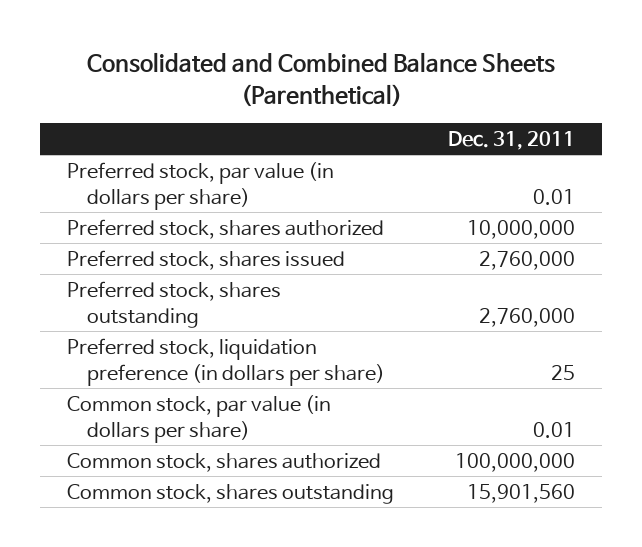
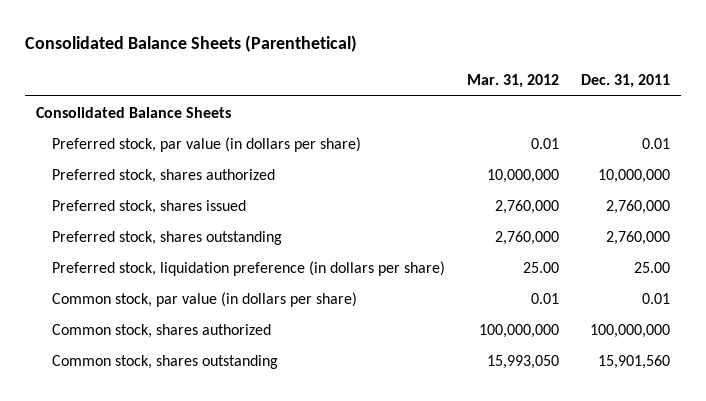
- Consolidated and Combined Balance Sheets (Parenthetical)
+ Consolidated Balance Sheets (Parenthetical)
- | Dec. 31, 2011
+ | Mar. 31, 2012 | Dec. 31, 2011
+ Consolidated Balance Sheets
- Preferred stock, liquidation preference (in dollars per share) | 25
+ Preferred stock, liquidation preference (in dollars per share) | 25.00 | 25.00

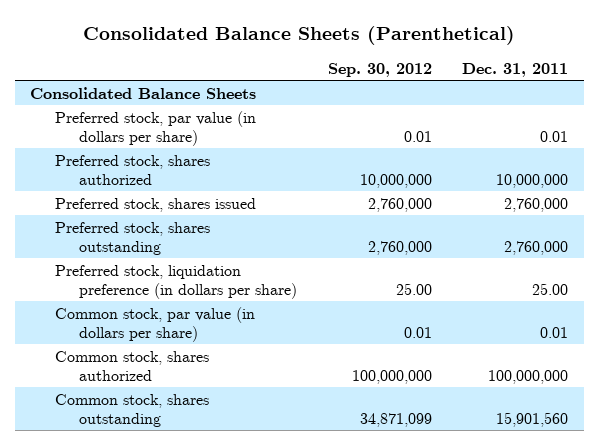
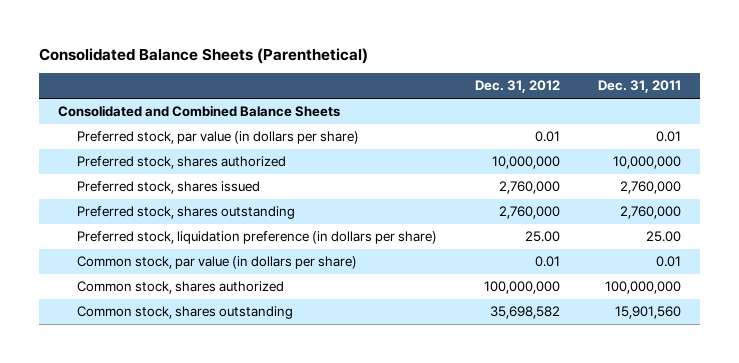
- | Sep. 30, 2012 | Dec. 31, 2011
+ | Dec. 31, 2012 | Dec. 31, 2011
- Consolidated Balance Sheets
+ Consolidated and Combined Balance Sheets

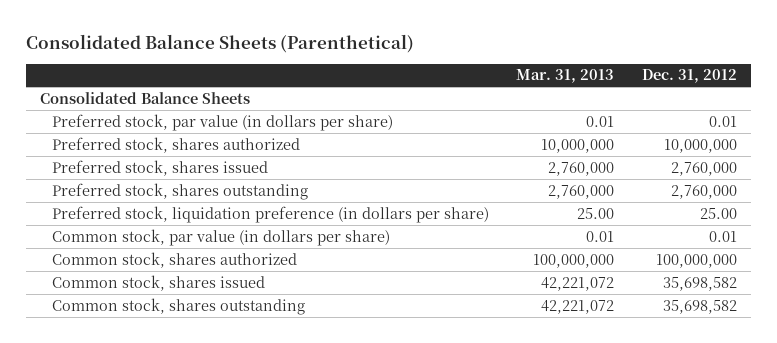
- | Dec. 31, 2012 | Dec. 31, 2011
+ | Mar. 31, 2013 | Dec. 31, 2012
- Consolidated and Combined Balance Sheets
+ Consolidated Balance Sheets
+ Common stock, shares issued | 42,221,072 | 35,698,582

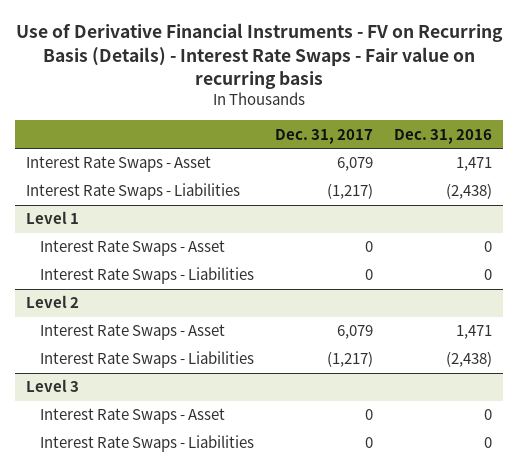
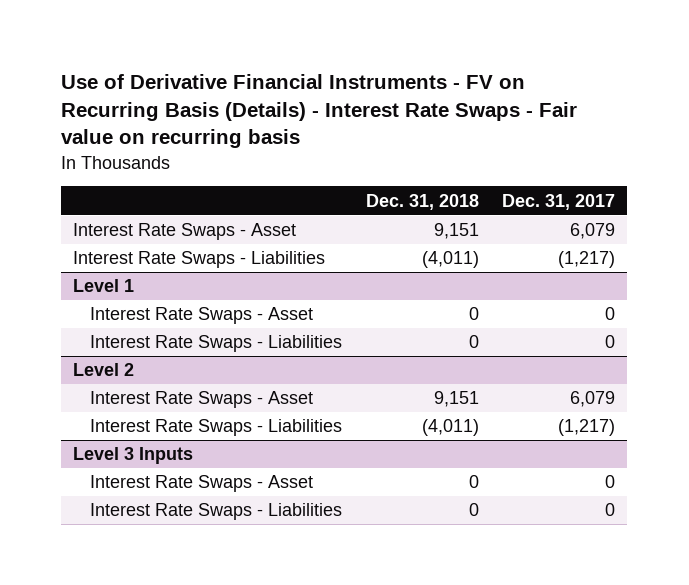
- | Dec. 31, 2017 | Dec. 31, 2016
+ | Dec. 31, 2018 | Dec. 31, 2017
- Level 3
+ Level 3 Inputs

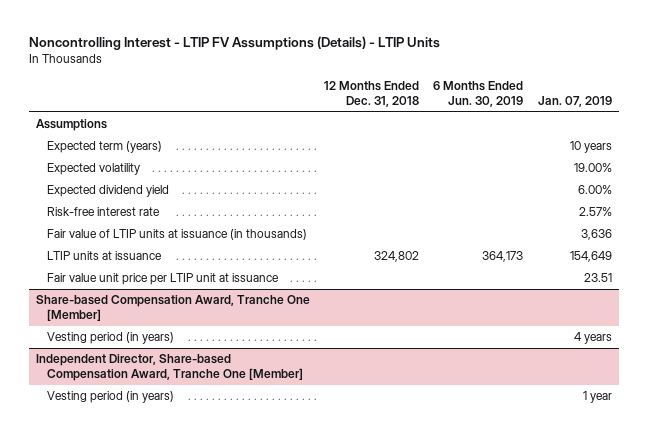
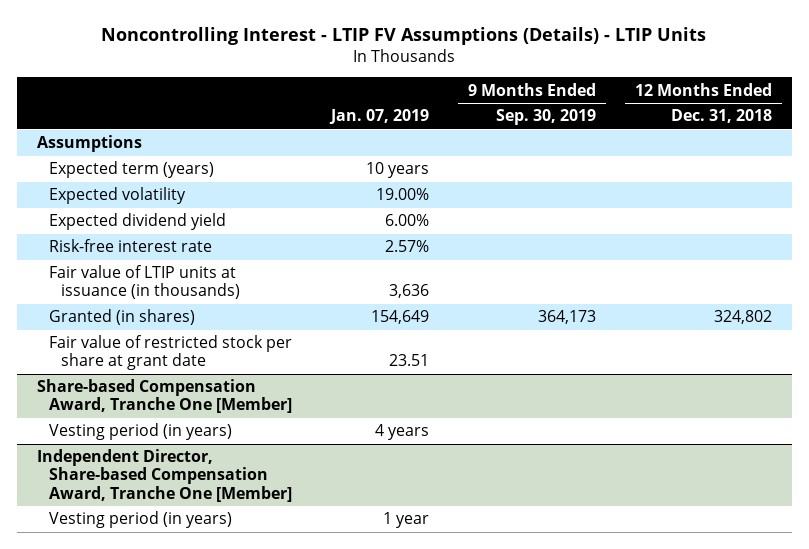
- | 12 Months Ended Dec. 31, 2018 | 6 Months Ended Jun. 30, 2019 | Jan. 07, 2019
+ | Jan. 07, 2019 | 9 Months Ended Sep. 30, 2019 | 12 Months Ended Dec. 31, 2018
- LTIP units at issuance | 324,802 | 364,173 | 154,649
- Fair value unit price per LTIP unit at issuance | | | 23.51
+ Granted (in shares) | 154,649 | 364,173 | 324,802
+ Fair value of restricted stock per share at grant date | 23.51 | |

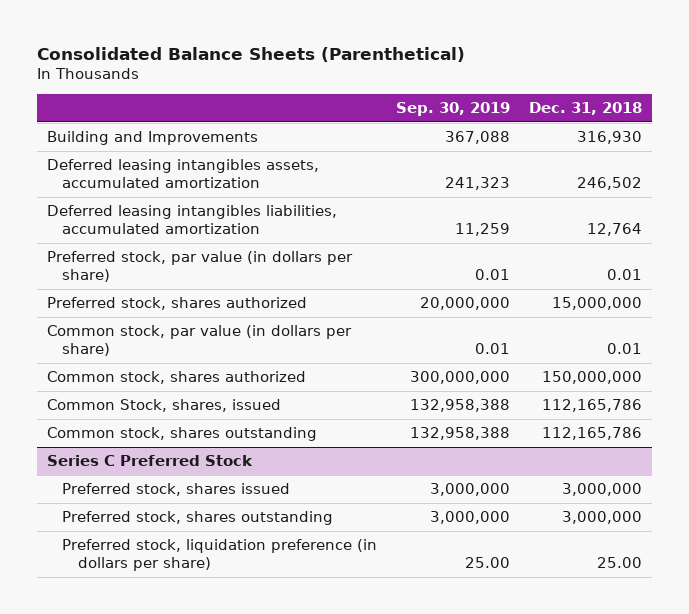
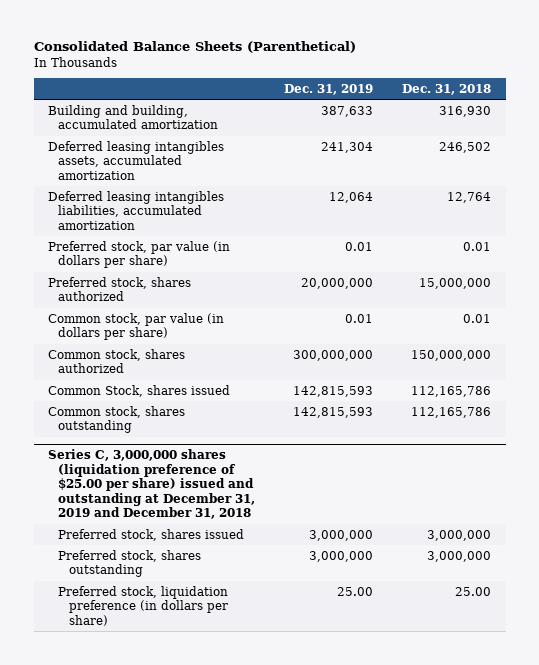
- | Sep. 30, 2019 | Dec. 31, 2018
+ | Dec. 31, 2019 | Dec. 31, 2018
- Building and Improvements | 367,088 | 316,930
+ Building and building, accumulated amortization | 387,633 | 316,930
- Common Stock, shares, issued | 132,958,388 | 112,165,786
+ Common Stock, shares issued | 142,815,593 | 112,165,786
- Series C Preferred Stock
+ Series C, 3,000,000 shares (liquidation preference of $25.00 per share) issued and outstanding at December 31, 2019 and December 31, 2018

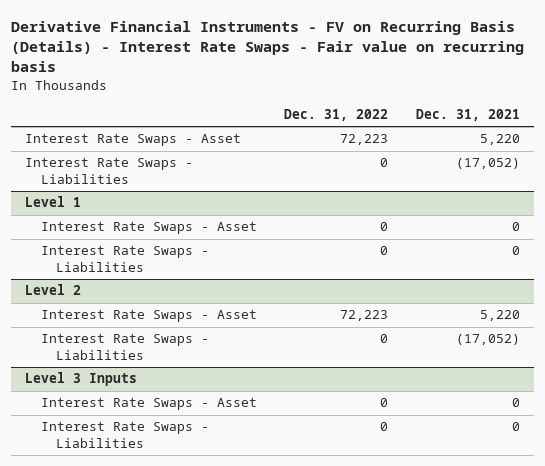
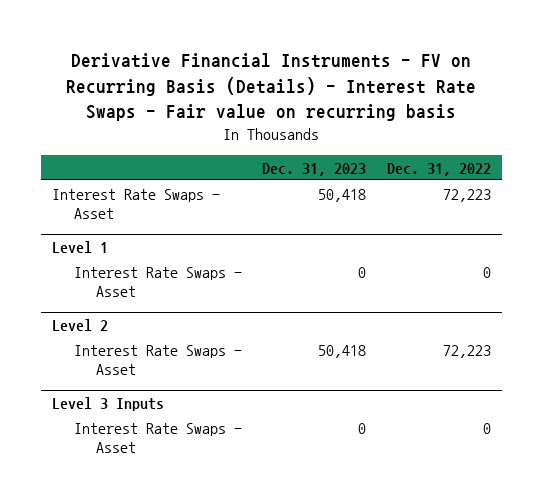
- | Dec. 31, 2022 | Dec. 31, 2021
+ | Dec. 31, 2023 | Dec. 31, 2022
- Interest Rate Swaps - Liabilities | 0 | (17,052)
@ Level 1
- Interest Rate Swaps - Liabilities | 0 | 0
@ Level 2
- Interest Rate Swaps - Liabilities | 0 | (17,052)
@ Level 3 Inputs
- Interest Rate Swaps - Liabilities | 0 | 0

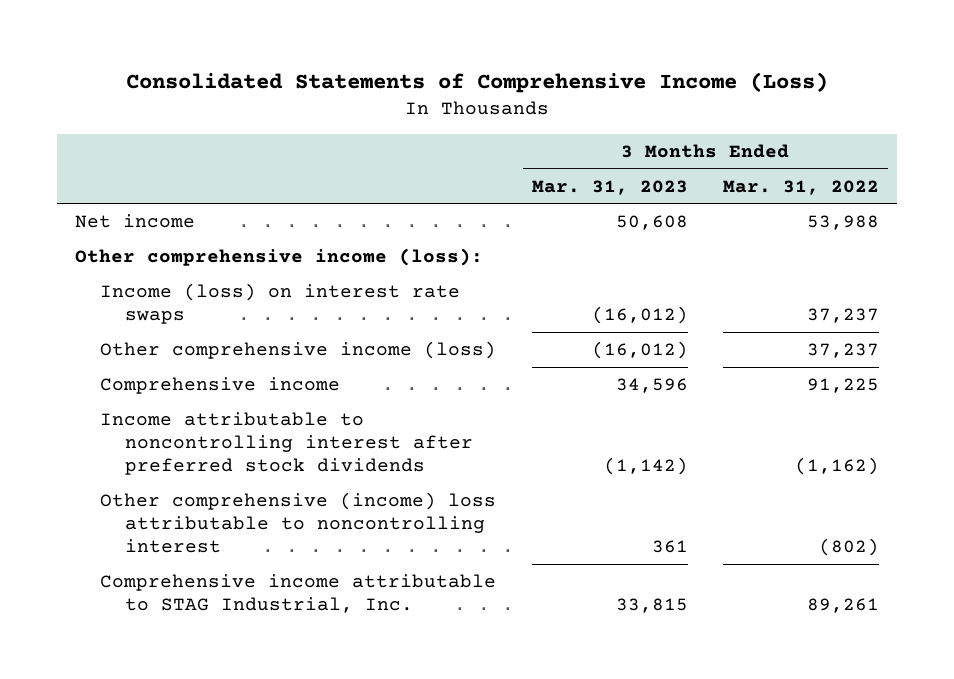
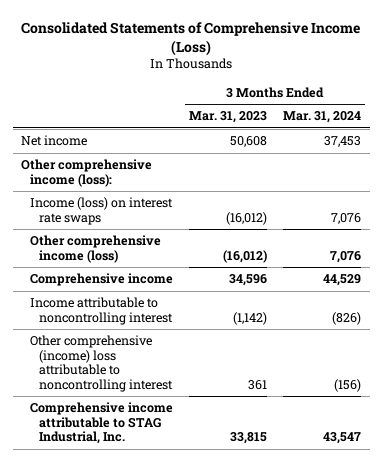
- | 3 Months Ended Mar. 31, 2023 | 3 Months Ended Mar. 31, 2022
+ | 3 Months Ended Mar. 31, 2023 | 3 Months Ended Mar. 31, 2024
- Income attributable to noncontrolling interest after preferred stock dividends | (1,142) | (1,162)
+ Income attributable to noncontrolling interest | (1,142) | (826)

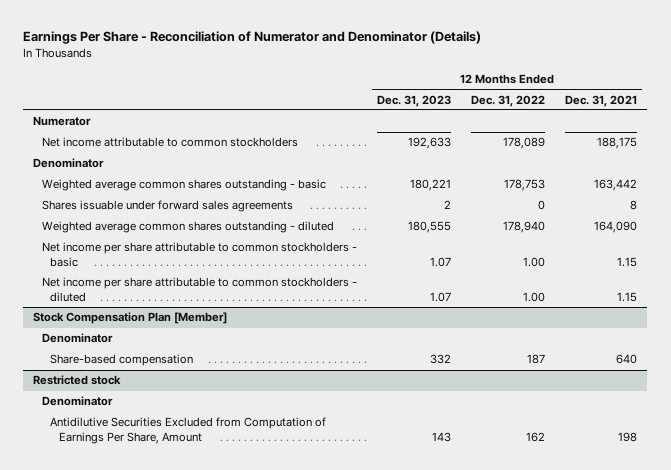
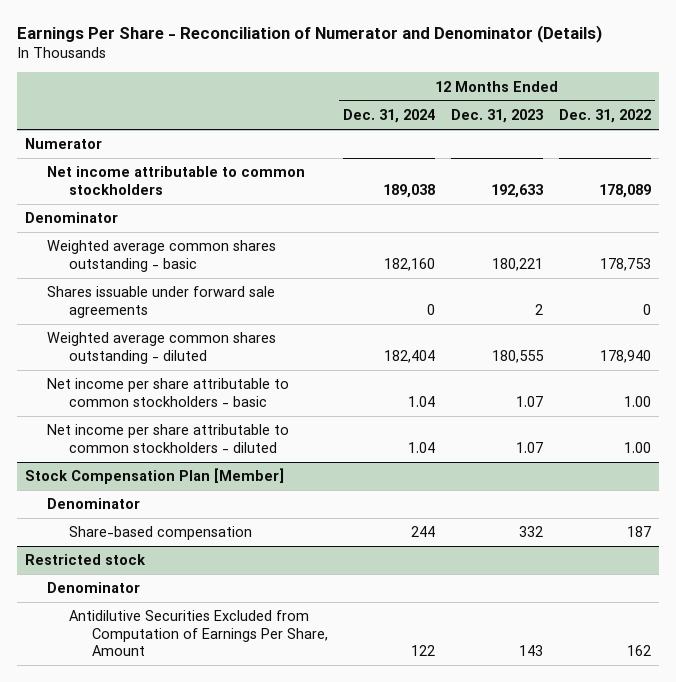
- | 12 Months Ended Dec. 31, 2023 | 12 Months Ended Dec. 31, 2022 | 12 Months Ended Dec. 31, 2021
+ | 12 Months Ended Dec. 31, 2024 | 12 Months Ended Dec. 31, 2023 | 12 Months Ended Dec. 31, 2022
- Shares issuable under forward sales agreements | 2 | 0 | 8
+ Shares issuable under forward sale agreements | 0 | 2 | 0

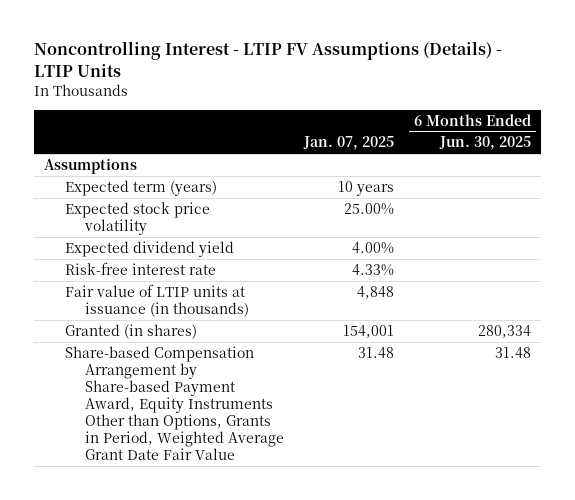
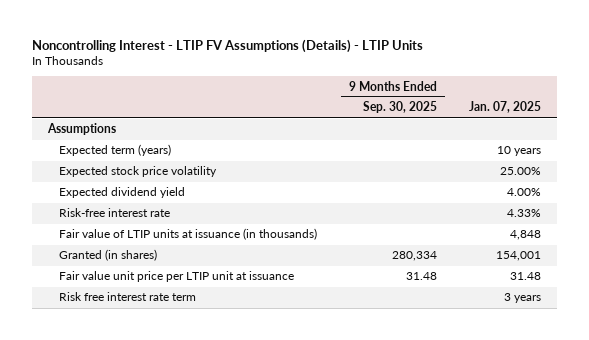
- | Jan. 07, 2025 | 6 Months Ended Jun. 30, 2025
+ | 9 Months Ended Sep. 30, 2025 | Jan. 07, 2025
- Share-based Compensation Arrangement by Share-based Payment Award, Equity Instruments Other than Options, Grants in Period, Weighted Average Grant Date Fair Value | 31.48 | 31.48
+ Fair value unit price per LTIP unit at issuance | 31.48 | 31.48
+ Risk free interest rate term | | 3 years

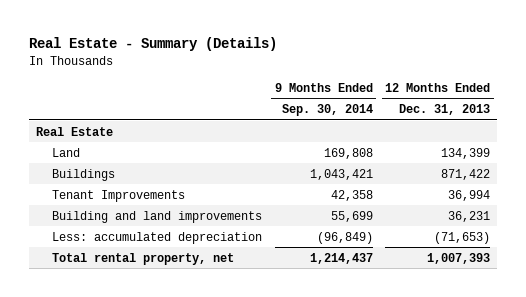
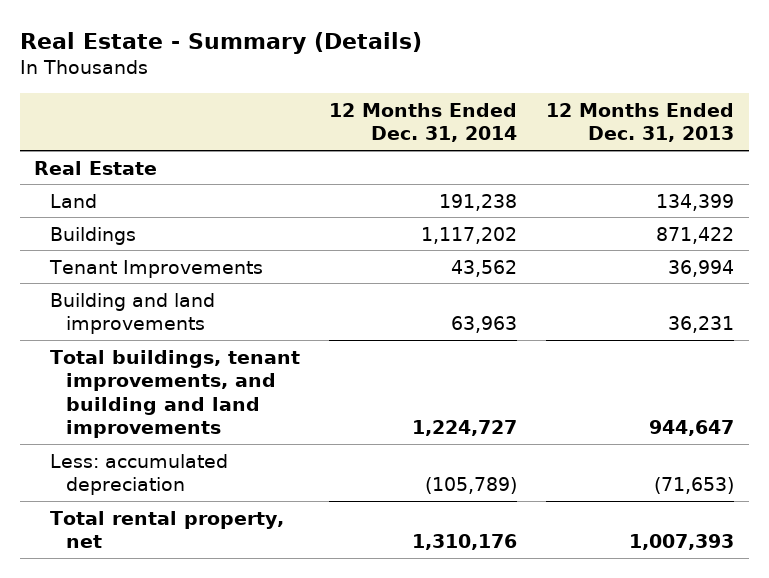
- | 9 Months Ended Sep. 30, 2014 | 12 Months Ended Dec. 31, 2013
+ | 12 Months Ended Dec. 31, 2014 | 12 Months Ended Dec. 31, 2013
+ Total buildings, tenant improvements, and building and land improvements | 1,224,727 | 944,647

